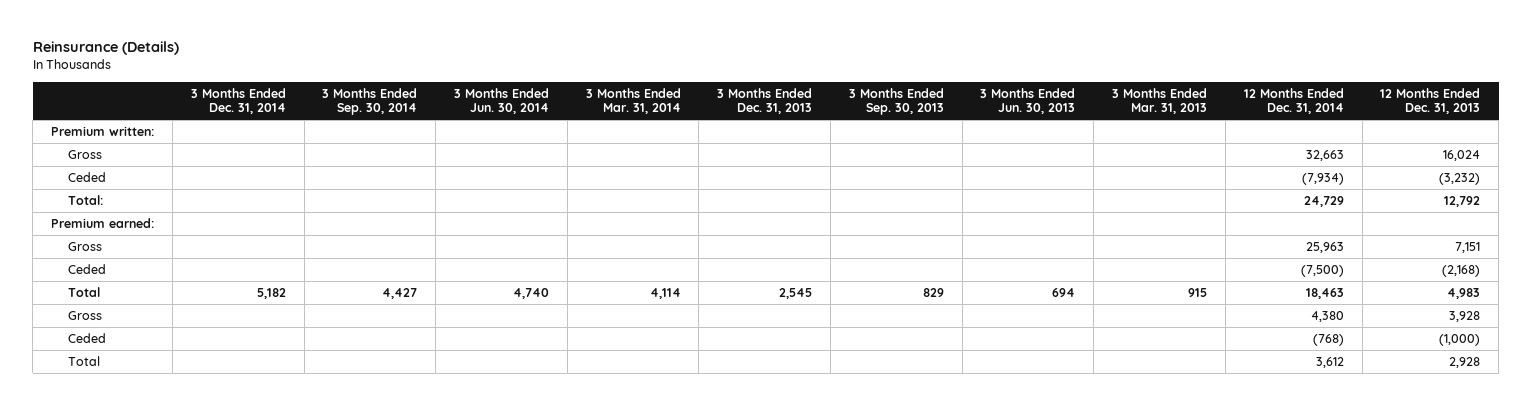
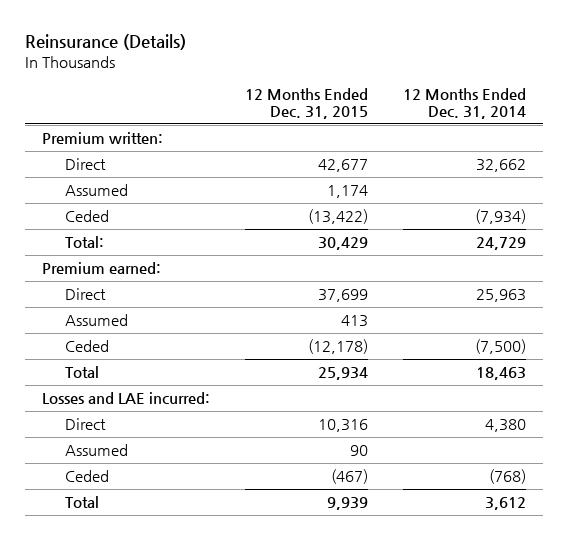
- | 3 Months Ended Dec. 31, 2014 | 3 Months Ended Sep. 30, 2014 | 3 Months Ended Jun. 30, 2014 | 3 Months Ended Mar. 31, 2014 | 3 Months Ended Dec. 31, 2013 | 3 Months Ended Sep. 30, 2013 | 3 Months Ended Jun. 30, 2013 | 3 Months Ended Mar. 31, 2013 | 12 Months Ended Dec. 31, 2014 | 12 Months Ended Dec. 31, 2013
+ | 12 Months Ended Dec. 31, 2015 | 12 Months Ended Dec. 31, 2014
- Gross | | | | | | | | | 32,663 | 16,024
+ Direct | 42,677 | 32,662
+ Assumed | 1,174 |
- Gross | | | | | | | | | 25,963 | 7,151
+ Direct | 37,699 | 25,963
+ Assumed | 413 |
- Gross | | | | | | | | | 4,380 | 3,928
+ Losses and LAE incurred:
+ Direct | 10,316 | 4,380
+ Assumed | 90 |

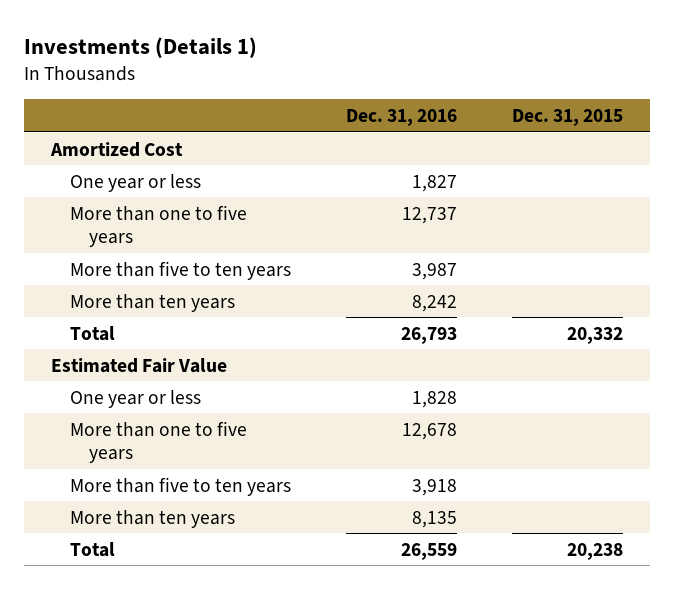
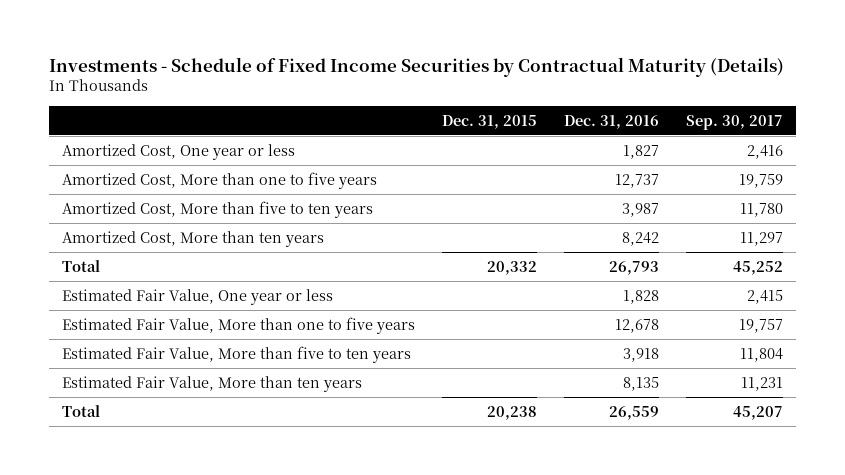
- Investments (Details 1)
+ Investments - Schedule of Fixed Income Securities by Contractual Maturity (Details)
- | Dec. 31, 2016 | Dec. 31, 2015
+ | Dec. 31, 2015 | Dec. 31, 2016 | Sep. 30, 2017
- Amortized Cost
- One year or less | 1,827 |
- More than one to five years | 12,737 |
- More than five to ten years | 3,987 |
- More than ten years | 8,242 |
+ Amortized Cost, One year or less | | 1,827 | 2,416
+ Amortized Cost, More than one to five years | | 12,737 | 19,759
+ Amortized Cost, More than five to ten years | | 3,987 | 11,780
+ Amortized Cost, More than ten years | | 8,242 | 11,297
- Estimated Fair Value
- One year or less | 1,828 |
- More than one to five years | 12,678 |
- More than five to ten years | 3,918 |
- More than ten years | 8,135 |
+ Estimated Fair Value, One year or less | | 1,828 | 2,415
+ Estimated Fair Value, More than one to five years | | 12,678 | 19,757
+ Estimated Fair Value, More than five to ten years | | 3,918 | 11,804
+ Estimated Fair Value, More than ten years | | 8,135 | 11,231

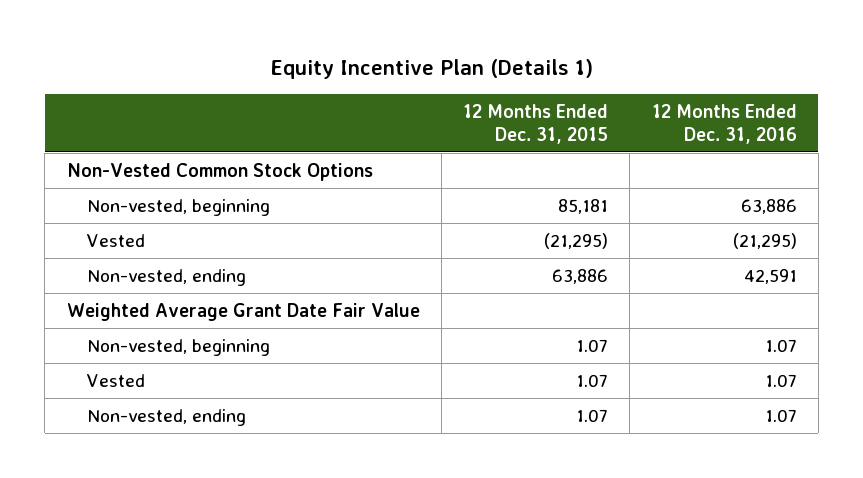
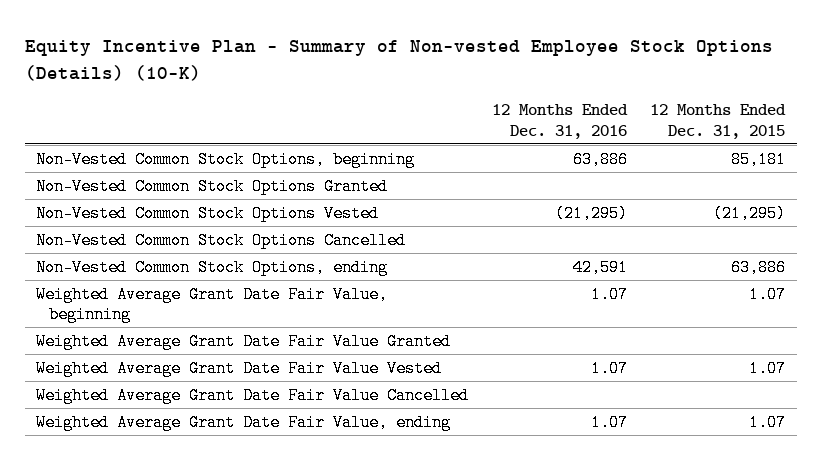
- Equity Incentive Plan (Details 1)
+ Equity Incentive Plan - Summary of Non-vested Employee Stock Options (Details) (10-K)
- | 12 Months Ended Dec. 31, 2015 | 12 Months Ended Dec. 31, 2016
+ | 12 Months Ended Dec. 31, 2016 | 12 Months Ended Dec. 31, 2015
- Non-Vested Common Stock Options
- Non-vested, beginning | 85,181 | 63,886
- Vested | (21,295) | (21,295)
- Non-vested, ending | 63,886 | 42,591
- Weighted Average Grant Date Fair Value
- Non-vested, beginning | 1.07 | 1.07
- Vested | 1.07 | 1.07
- Non-vested, ending | 1.07 | 1.07
+ Non-Vested Common Stock Options, beginning | 63,886 | 85,181
+ Non-Vested Common Stock Options Granted
+ Non-Vested Common Stock Options Vested | (21,295) | (21,295)
+ Non-Vested Common Stock Options Cancelled
+ Non-Vested Common Stock Options, ending | 42,591 | 63,886
+ Weighted Average Grant Date Fair Value, beginning | 1.07 | 1.07
+ Weighted Average Grant Date Fair Value Granted
+ Weighted Average Grant Date Fair Value Vested | 1.07 | 1.07
+ Weighted Average Grant Date Fair Value Cancelled
+ Weighted Average Grant Date Fair Value, ending | 1.07 | 1.07

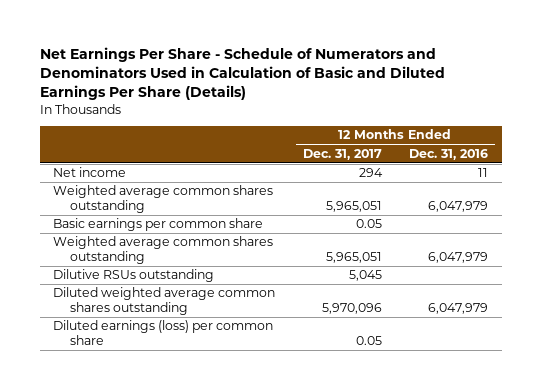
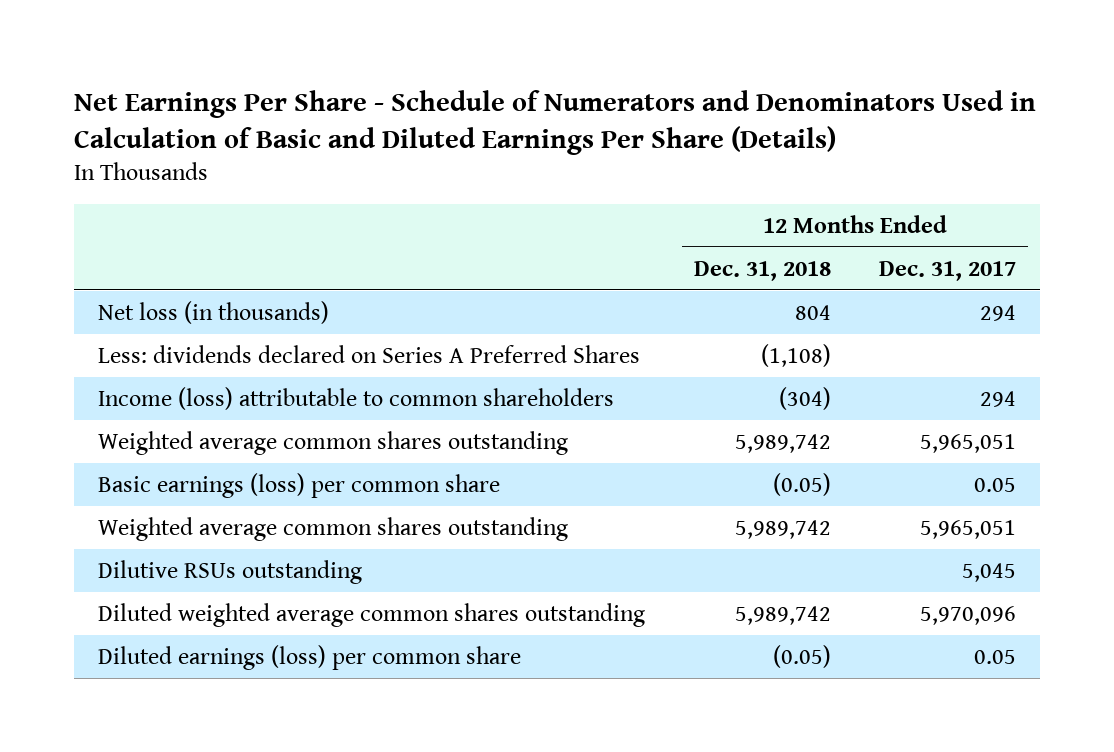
- | 12 Months Ended Dec. 31, 2017 | 12 Months Ended Dec. 31, 2016
+ | 12 Months Ended Dec. 31, 2018 | 12 Months Ended Dec. 31, 2017
- Net income | 294 | 11
+ Net loss (in thousands) | 804 | 294
+ Less: dividends declared on Series A Preferred Shares | (1,108) |
+ Income (loss) attributable to common shareholders | (304) | 294
- Basic earnings per common share | 0.05 |
+ Basic earnings (loss) per common share | (0.05) | 0.05

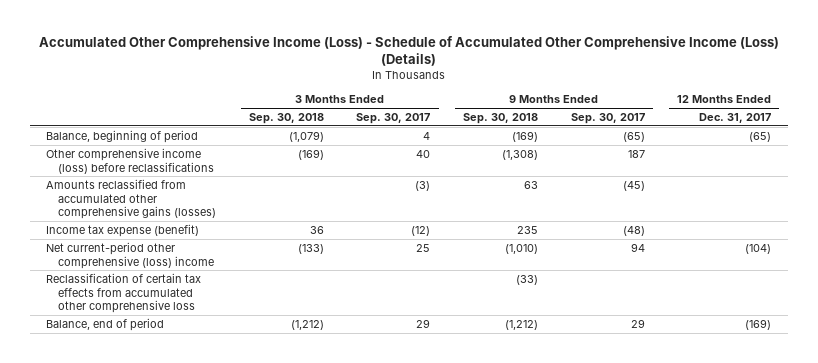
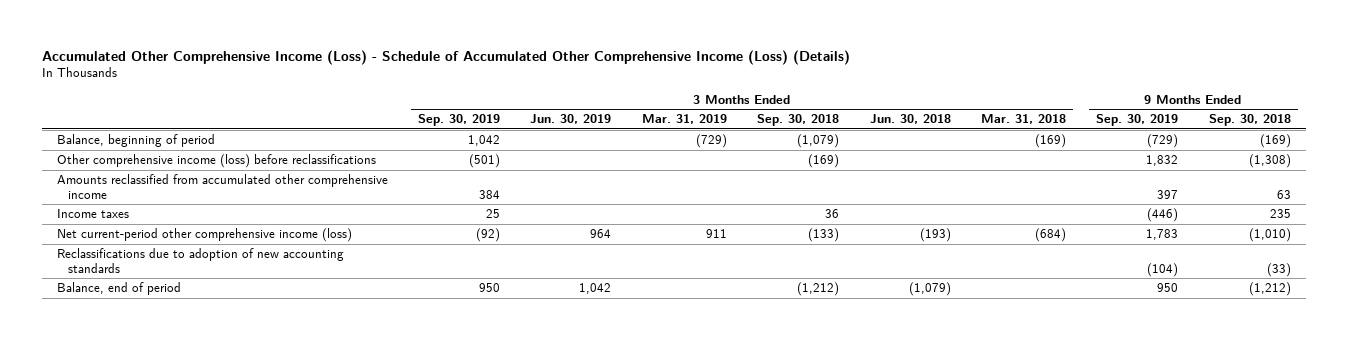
- | 3 Months Ended Sep. 30, 2018 | 3 Months Ended Sep. 30, 2017 | 9 Months Ended Sep. 30, 2018 | 9 Months Ended Sep. 30, 2017 | 12 Months Ended Dec. 31, 2017
+ | 3 Months Ended Sep. 30, 2019 | 3 Months Ended Jun. 30, 2019 | 3 Months Ended Mar. 31, 2019 | 3 Months Ended Sep. 30, 2018 | 3 Months Ended Jun. 30, 2018 | 3 Months Ended Mar. 31, 2018 | 9 Months Ended Sep. 30, 2019 | 9 Months Ended Sep. 30, 2018
- Amounts reclassified from accumulated other comprehensive gains (losses) | | (3) | 63 | (45) |
- Income tax expense (benefit) | 36 | (12) | 235 | (48) |
- Net current-period other comprehensive (loss) income | (133) | 25 | (1,010) | 94 | (104)
- Reclassification of certain tax effects from accumulated other comprehensive loss | | | (33) | |
+ Amounts reclassified from accumulated other comprehensive income | 384 | | | | | | 397 | 63
+ Income taxes | 25 | | | 36 | | | (446) | 235
+ Net current-period other comprehensive income (loss) | (92) | 964 | 911 | (133) | (193) | (684) | 1,783 | (1,010)
+ Reclassifications due to adoption of new accounting standards | | | | | | | (104) | (33)

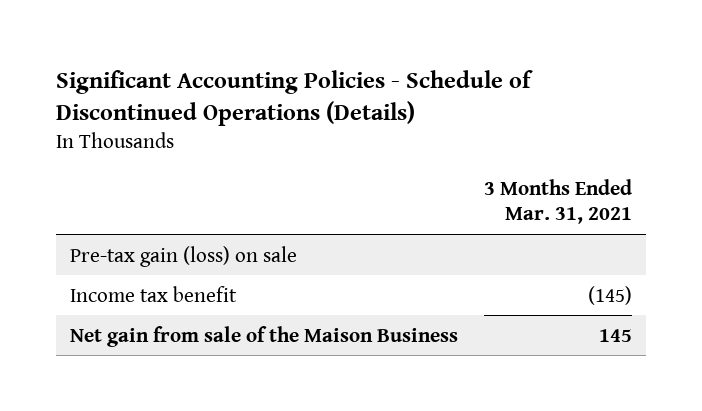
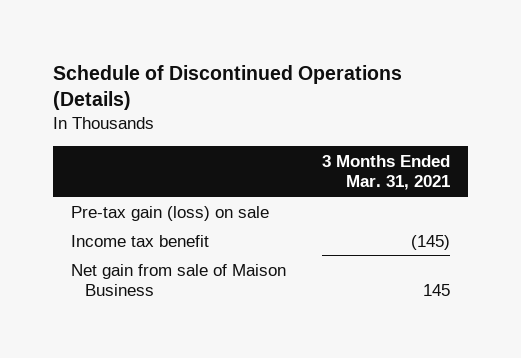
- Significant Accounting Policies - Schedule of Discontinued Operations (Details)
+ Schedule of Discontinued Operations (Details)
- Net gain from sale of the Maison Business | 145
+ Net gain from sale of Maison Business | 145

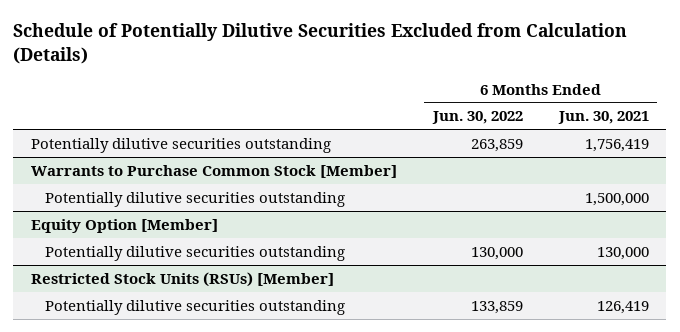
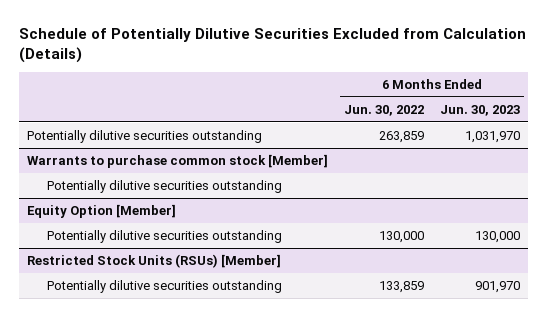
- | 6 Months Ended Jun. 30, 2022 | 6 Months Ended Jun. 30, 2021
+ | 6 Months Ended Jun. 30, 2022 | 6 Months Ended Jun. 30, 2023
- Warrants to Purchase Common Stock [Member]
+ Warrants to purchase common stock [Member]

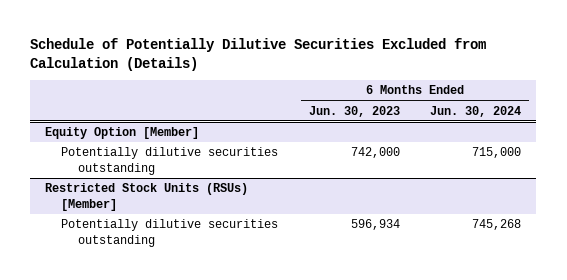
- | 6 Months Ended Jun. 30, 2022 | 6 Months Ended Jun. 30, 2023
+ | 6 Months Ended Jun. 30, 2023 | 6 Months Ended Jun. 30, 2024
- Potentially dilutive securities outstanding | 263,859 | 1,031,970
- Warrants to purchase common stock [Member]
- Potentially dilutive securities outstanding
@ Equity Option [Member]
- Potentially dilutive securities outstanding | 130,000 | 130,000
+ Potentially dilutive securities outstanding | 742,000 | 715,000
@ Restricted Stock Units (RSUs) [Member]
- Potentially dilutive securities outstanding | 133,859 | 901,970
+ Potentially dilutive securities outstanding | 596,934 | 745,268

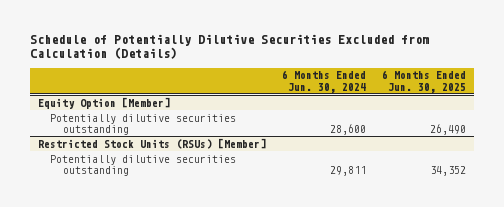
- | 6 Months Ended Jun. 30, 2023 | 6 Months Ended Jun. 30, 2024
+ | 6 Months Ended Jun. 30, 2024 | 6 Months Ended Jun. 30, 2025
@ Equity Option [Member]
- Potentially dilutive securities outstanding | 742,000 | 715,000
+ Potentially dilutive securities outstanding | 28,600 | 26,490
@ Restricted Stock Units (RSUs) [Member]
- Potentially dilutive securities outstanding | 596,934 | 745,268
+ Potentially dilutive securities outstanding | 29,811 | 34,352

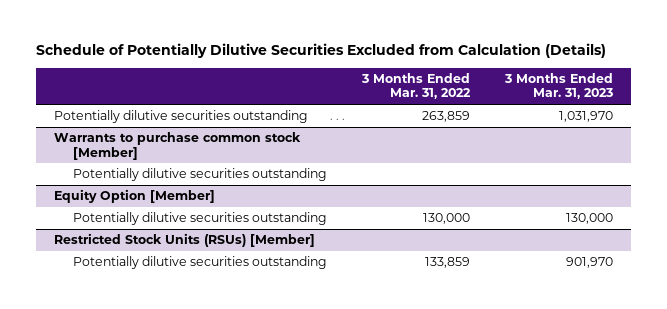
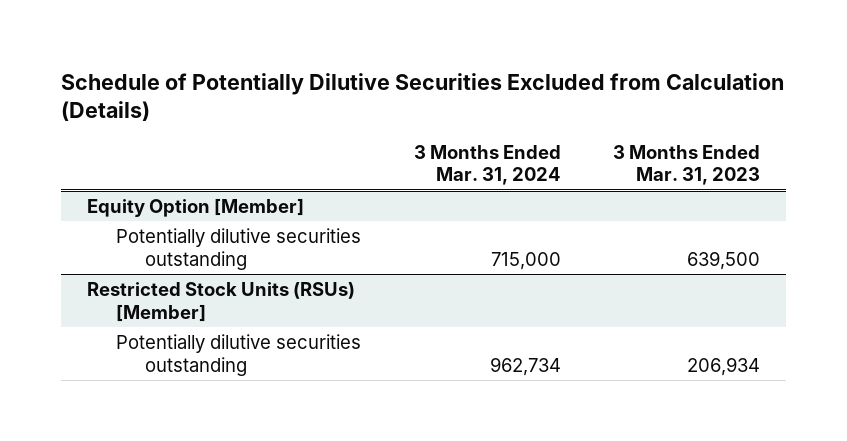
- | 3 Months Ended Mar. 31, 2022 | 3 Months Ended Mar. 31, 2023
+ | 3 Months Ended Mar. 31, 2024 | 3 Months Ended Mar. 31, 2023
- Potentially dilutive securities outstanding | 263,859 | 1,031,970
- Warrants to purchase common stock [Member]
- Potentially dilutive securities outstanding
@ Equity Option [Member]
- Potentially dilutive securities outstanding | 130,000 | 130,000
+ Potentially dilutive securities outstanding | 715,000 | 639,500
@ Restricted Stock Units (RSUs) [Member]
- Potentially dilutive securities outstanding | 133,859 | 901,970
+ Potentially dilutive securities outstanding | 962,734 | 206,934

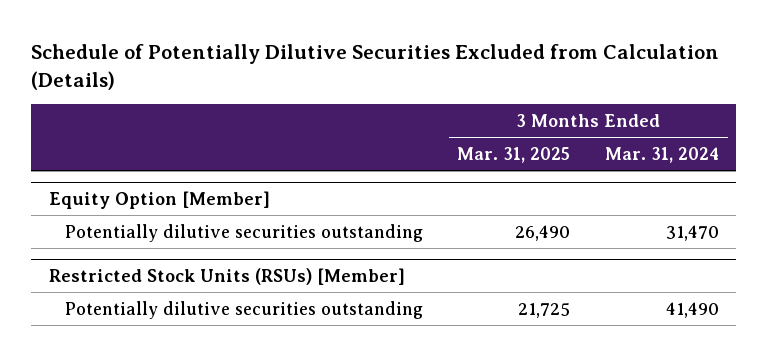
- | 3 Months Ended Mar. 31, 2024 | 3 Months Ended Mar. 31, 2023
+ | 3 Months Ended Mar. 31, 2025 | 3 Months Ended Mar. 31, 2024
@ Equity Option [Member]
- Potentially dilutive securities outstanding | 715,000 | 639,500
+ Potentially dilutive securities outstanding | 26,490 | 31,470
@ Restricted Stock Units (RSUs) [Member]
- Potentially dilutive securities outstanding | 962,734 | 206,934
+ Potentially dilutive securities outstanding | 21,725 | 41,490

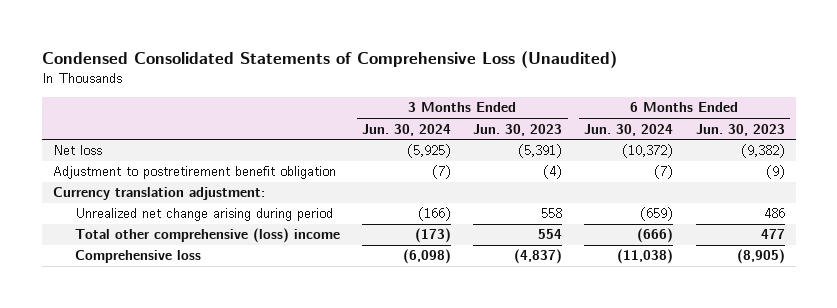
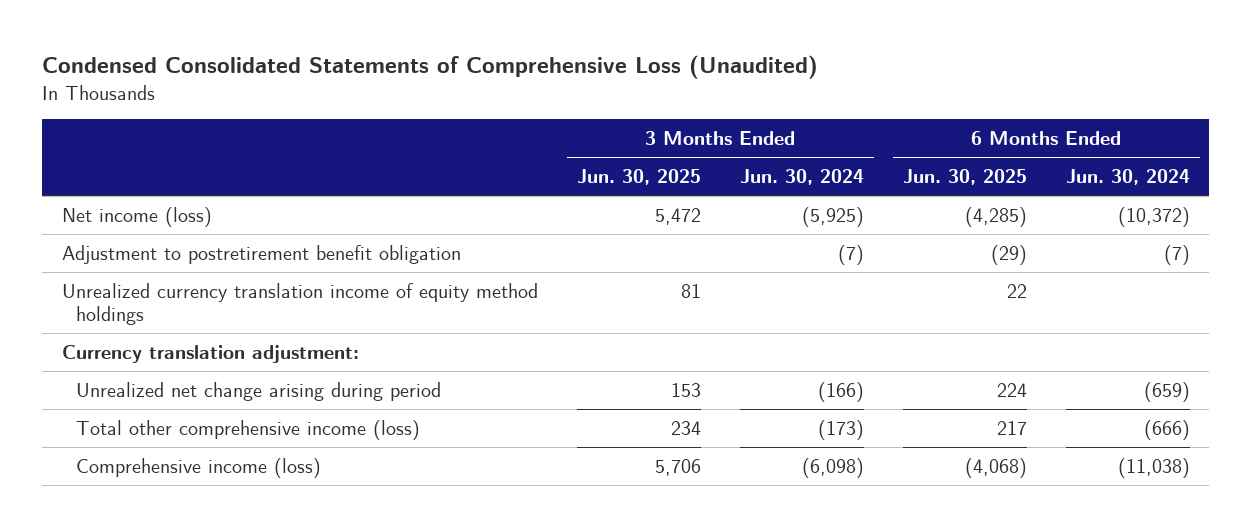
- | 3 Months Ended Jun. 30, 2024 | 3 Months Ended Jun. 30, 2023 | 6 Months Ended Jun. 30, 2024 | 6 Months Ended Jun. 30, 2023
+ | 3 Months Ended Jun. 30, 2025 | 3 Months Ended Jun. 30, 2024 | 6 Months Ended Jun. 30, 2025 | 6 Months Ended Jun. 30, 2024
- Net loss | (5,925) | (5,391) | (10,372) | (9,382)
+ Net income (loss) | 5,472 | (5,925) | (4,285) | (10,372)
+ Unrealized currency translation income of equity method holdings | 81 | | 22 |
- Total other comprehensive (loss) income | (173) | 554 | (666) | 477
- Comprehensive loss | (6,098) | (4,837) | (11,038) | (8,905)
+ Total other comprehensive income (loss) | 234 | (173) | 217 | (666)
+ Comprehensive income (loss) | 5,706 | (6,098) | (4,068) | (11,038)

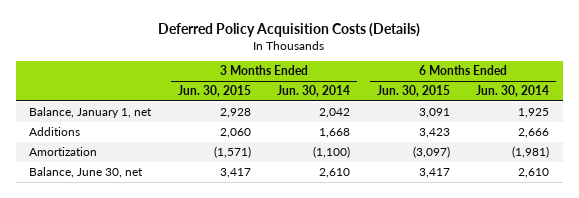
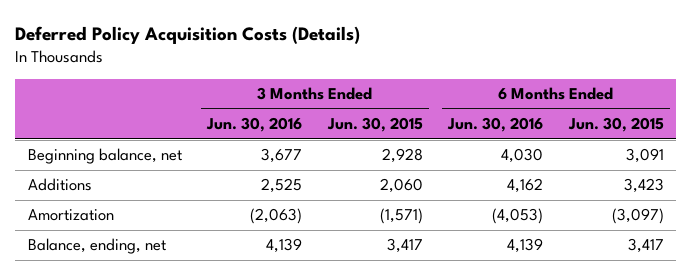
- | 3 Months Ended Jun. 30, 2015 | 3 Months Ended Jun. 30, 2014 | 6 Months Ended Jun. 30, 2015 | 6 Months Ended Jun. 30, 2014
+ | 3 Months Ended Jun. 30, 2016 | 3 Months Ended Jun. 30, 2015 | 6 Months Ended Jun. 30, 2016 | 6 Months Ended Jun. 30, 2015
- Balance, January 1, net | 2,928 | 2,042 | 3,091 | 1,925
+ Beginning balance, net | 3,677 | 2,928 | 4,030 | 3,091
- Balance, June 30, net | 3,417 | 2,610 | 3,417 | 2,610
+ Balance, ending, net | 4,139 | 3,417 | 4,139 | 3,417

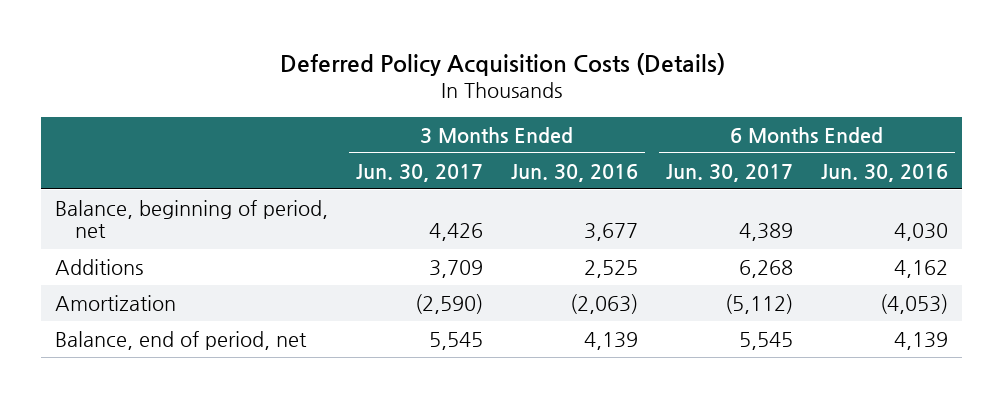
- | 3 Months Ended Jun. 30, 2016 | 3 Months Ended Jun. 30, 2015 | 6 Months Ended Jun. 30, 2016 | 6 Months Ended Jun. 30, 2015
+ | 3 Months Ended Jun. 30, 2017 | 3 Months Ended Jun. 30, 2016 | 6 Months Ended Jun. 30, 2017 | 6 Months Ended Jun. 30, 2016
- Beginning balance, net | 3,677 | 2,928 | 4,030 | 3,091
+ Balance, beginning of period, net | 4,426 | 3,677 | 4,389 | 4,030
- Balance, ending, net | 4,139 | 3,417 | 4,139 | 3,417
+ Balance, end of period, net | 5,545 | 4,139 | 5,545 | 4,139

